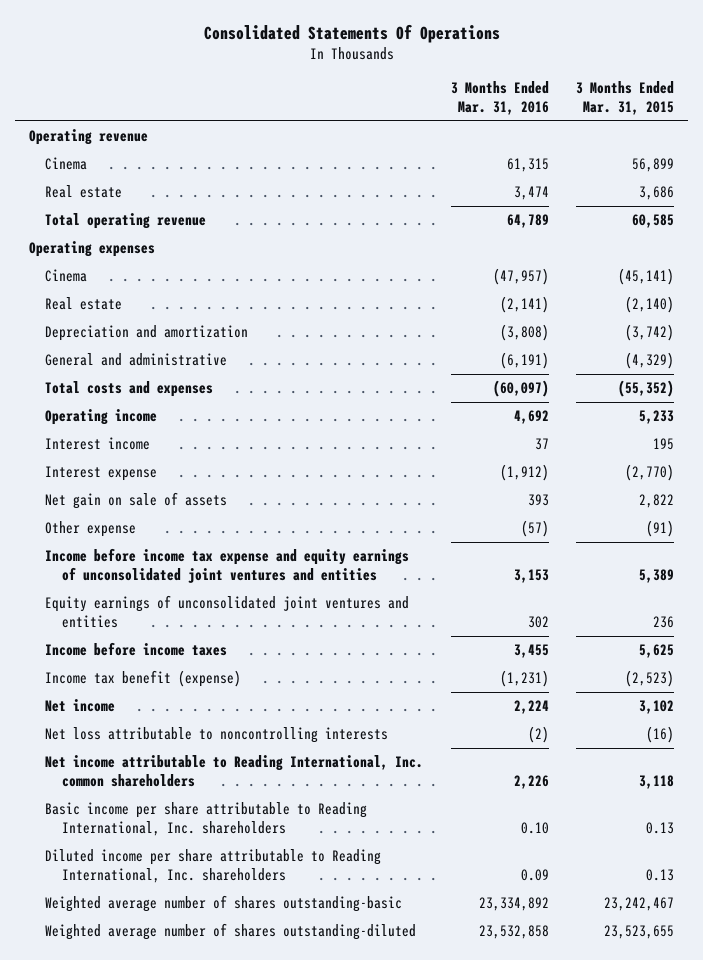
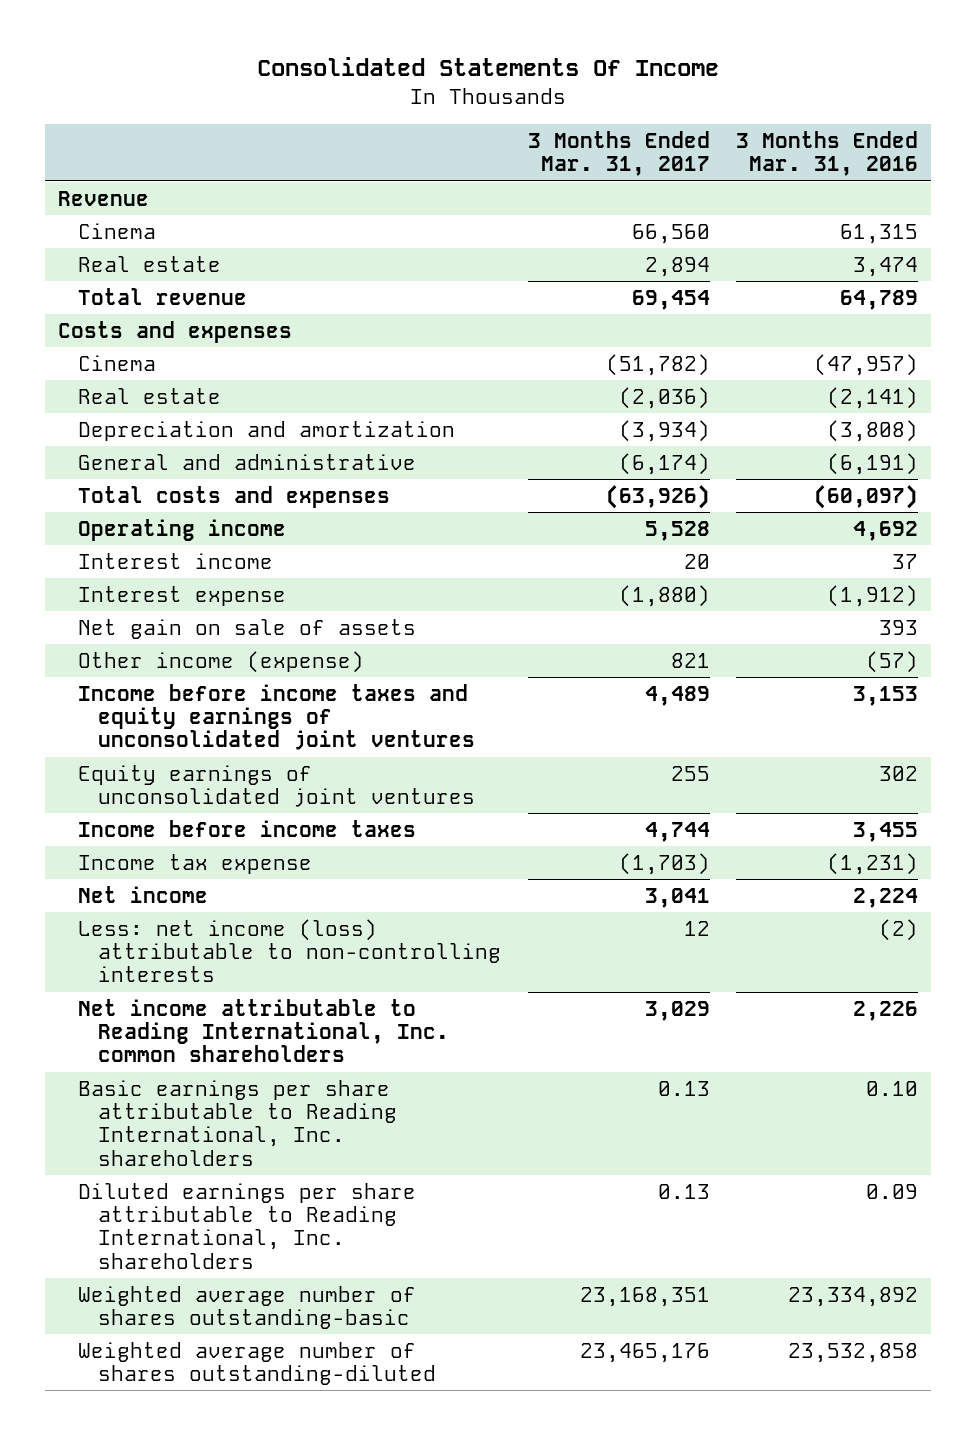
- Consolidated Statements Of Operations
+ Consolidated Statements Of Income
- | 3 Months Ended Mar. 31, 2016 | 3 Months Ended Mar. 31, 2015
+ | 3 Months Ended Mar. 31, 2017 | 3 Months Ended Mar. 31, 2016
- Operating revenue
+ Revenue
- Total operating revenue | 64,789 | 60,585
- Operating expenses
+ Total revenue | 69,454 | 64,789
+ Costs and expenses
- Other expense | (57) | (91)
- Income before income tax expense and equity earnings of unconsolidated joint ventures and entities | 3,153 | 5,389
- Equity earnings of unconsolidated joint ventures and entities | 302 | 236
+ Other income (expense) | 821 | (57)
+ Income before income taxes and equity earnings of unconsolidated joint ventures | 4,489 | 3,153
+ Equity earnings of unconsolidated joint ventures | 255 | 302
- Income tax benefit (expense) | (1,231) | (2,523)
+ Income tax expense | (1,703) | (1,231)
- Net loss attributable to noncontrolling interests | (2) | (16)
+ Less: net income (loss) attributable to non-controlling interests | 12 | (2)
- Basic income per share attributable to Reading International, Inc. shareholders | 0.10 | 0.13
- Diluted income per share attributable to Reading International, Inc. shareholders | 0.09 | 0.13
+ Basic earnings per share attributable to Reading International, Inc. shareholders | 0.13 | 0.10
+ Diluted earnings per share attributable to Reading International, Inc. shareholders | 0.13 | 0.09

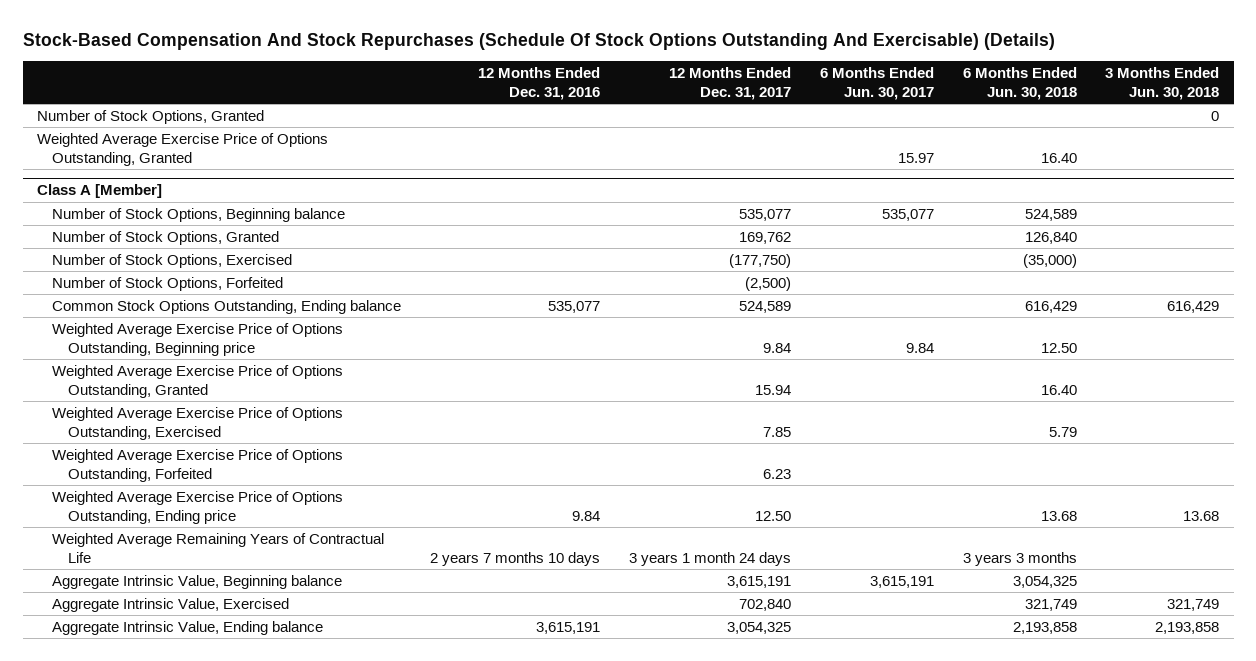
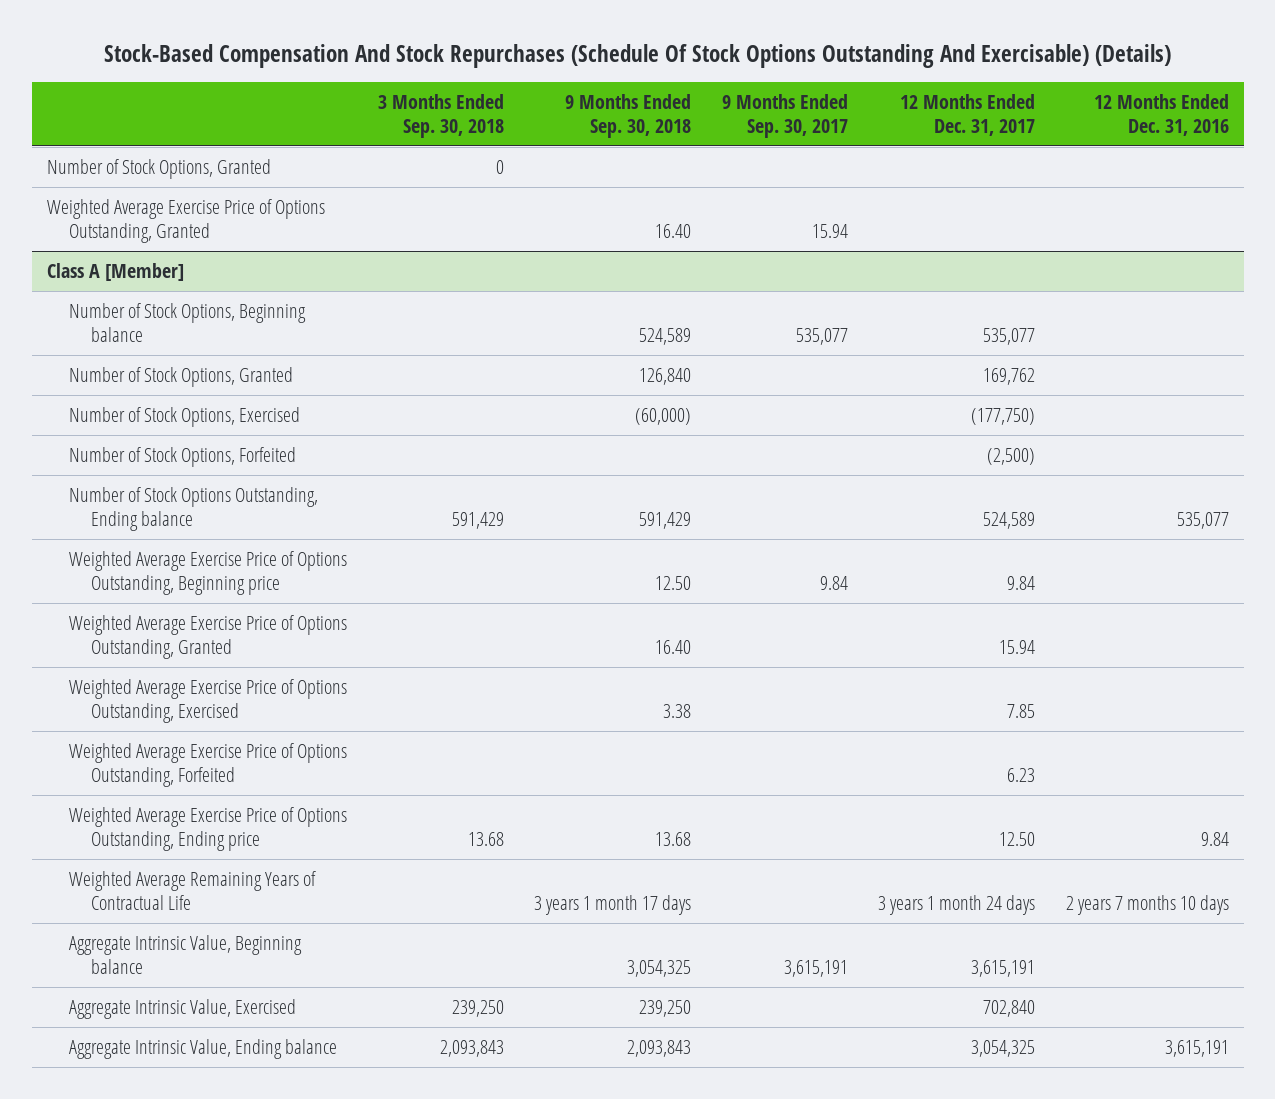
- | 12 Months Ended Dec. 31, 2016 | 12 Months Ended Dec. 31, 2017 | 6 Months Ended Jun. 30, 2017 | 6 Months Ended Jun. 30, 2018 | 3 Months Ended Jun. 30, 2018
+ | 3 Months Ended Sep. 30, 2018 | 9 Months Ended Sep. 30, 2018 | 9 Months Ended Sep. 30, 2017 | 12 Months Ended Dec. 31, 2017 | 12 Months Ended Dec. 31, 2016
@ Class A [Member]
- Common Stock Options Outstanding, Ending balance | 535,077 | 524,589 | | 616,429 | 616,429
+ Number of Stock Options Outstanding, Ending balance | 591,429 | 591,429 | | 524,589 | 535,077

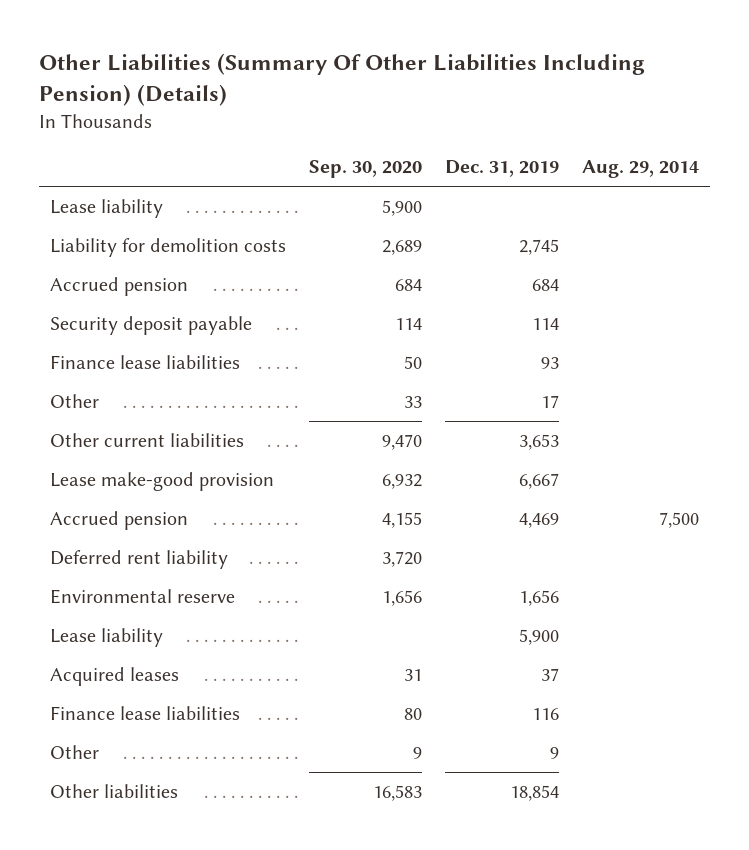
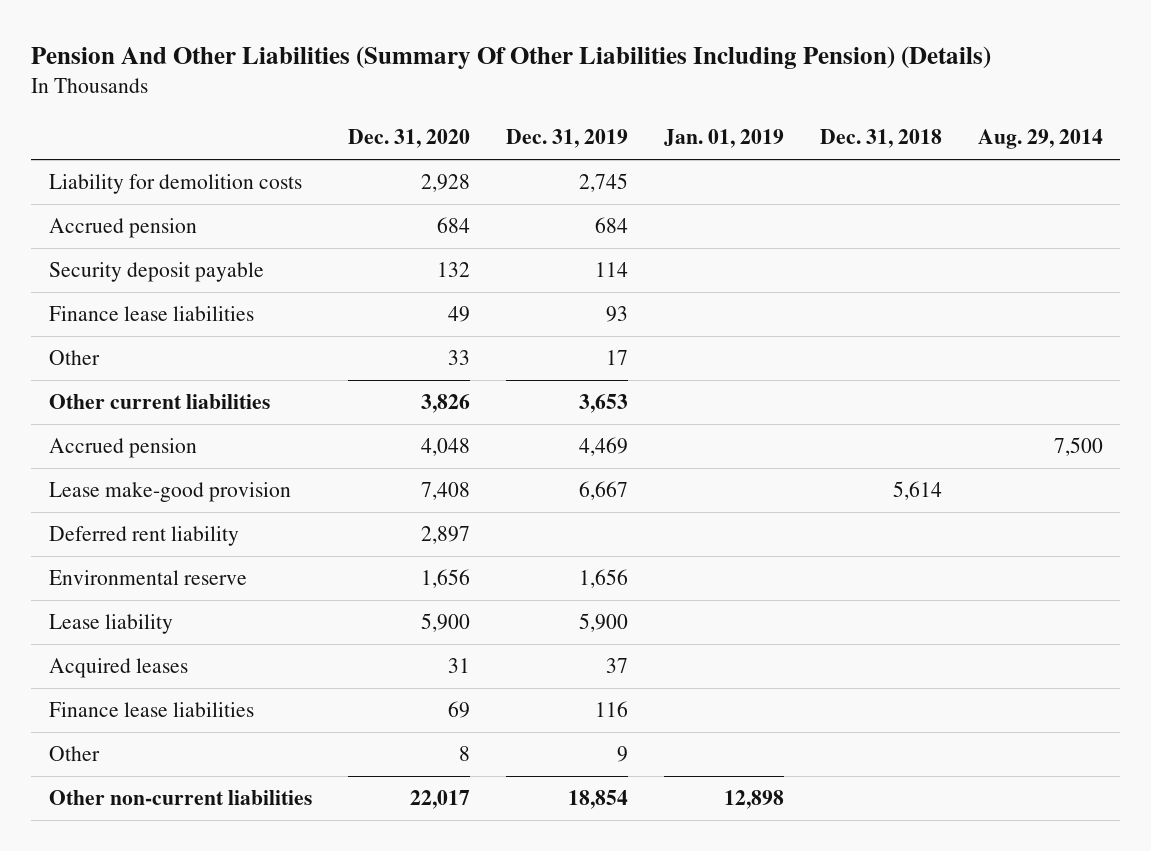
- Other Liabilities (Summary Of Other Liabilities Including Pension) (Details)
+ Pension And Other Liabilities (Summary Of Other Liabilities Including Pension) (Details)
- | Sep. 30, 2020 | Dec. 31, 2019 | Aug. 29, 2014
+ | Dec. 31, 2020 | Dec. 31, 2019 | Jan. 01, 2019 | Dec. 31, 2018 | Aug. 29, 2014
- Lease liability | 5,900 | |
moved down: Lease make-good provision | 7,408 | 6,667 | | 5,614 |
- Other liabilities | 16,583 | 18,854 |
+ Other non-current liabilities | 22,017 | 18,854 | 12,898 | |

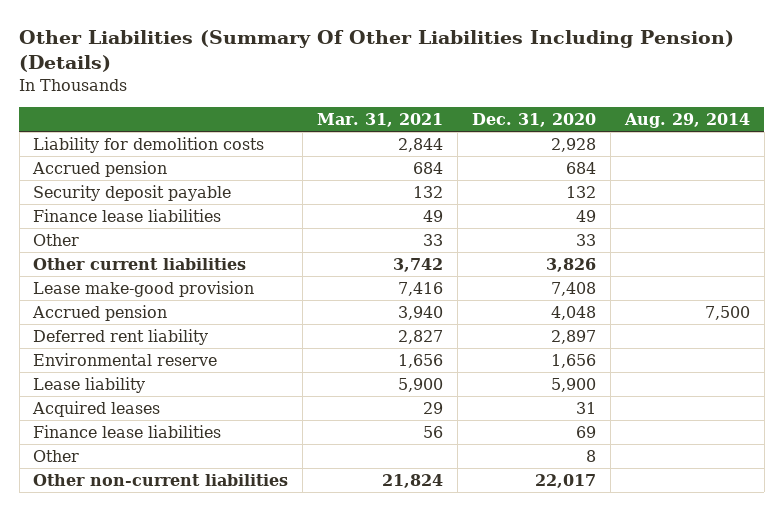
- Pension And Other Liabilities (Summary Of Other Liabilities Including Pension) (Details)
+ Other Liabilities (Summary Of Other Liabilities Including Pension) (Details)
- | Dec. 31, 2020 | Dec. 31, 2019 | Jan. 01, 2019 | Dec. 31, 2018 | Aug. 29, 2014
+ | Mar. 31, 2021 | Dec. 31, 2020 | Aug. 29, 2014
moved down: Accrued pension | 3,940 | 4,048 | 7,500

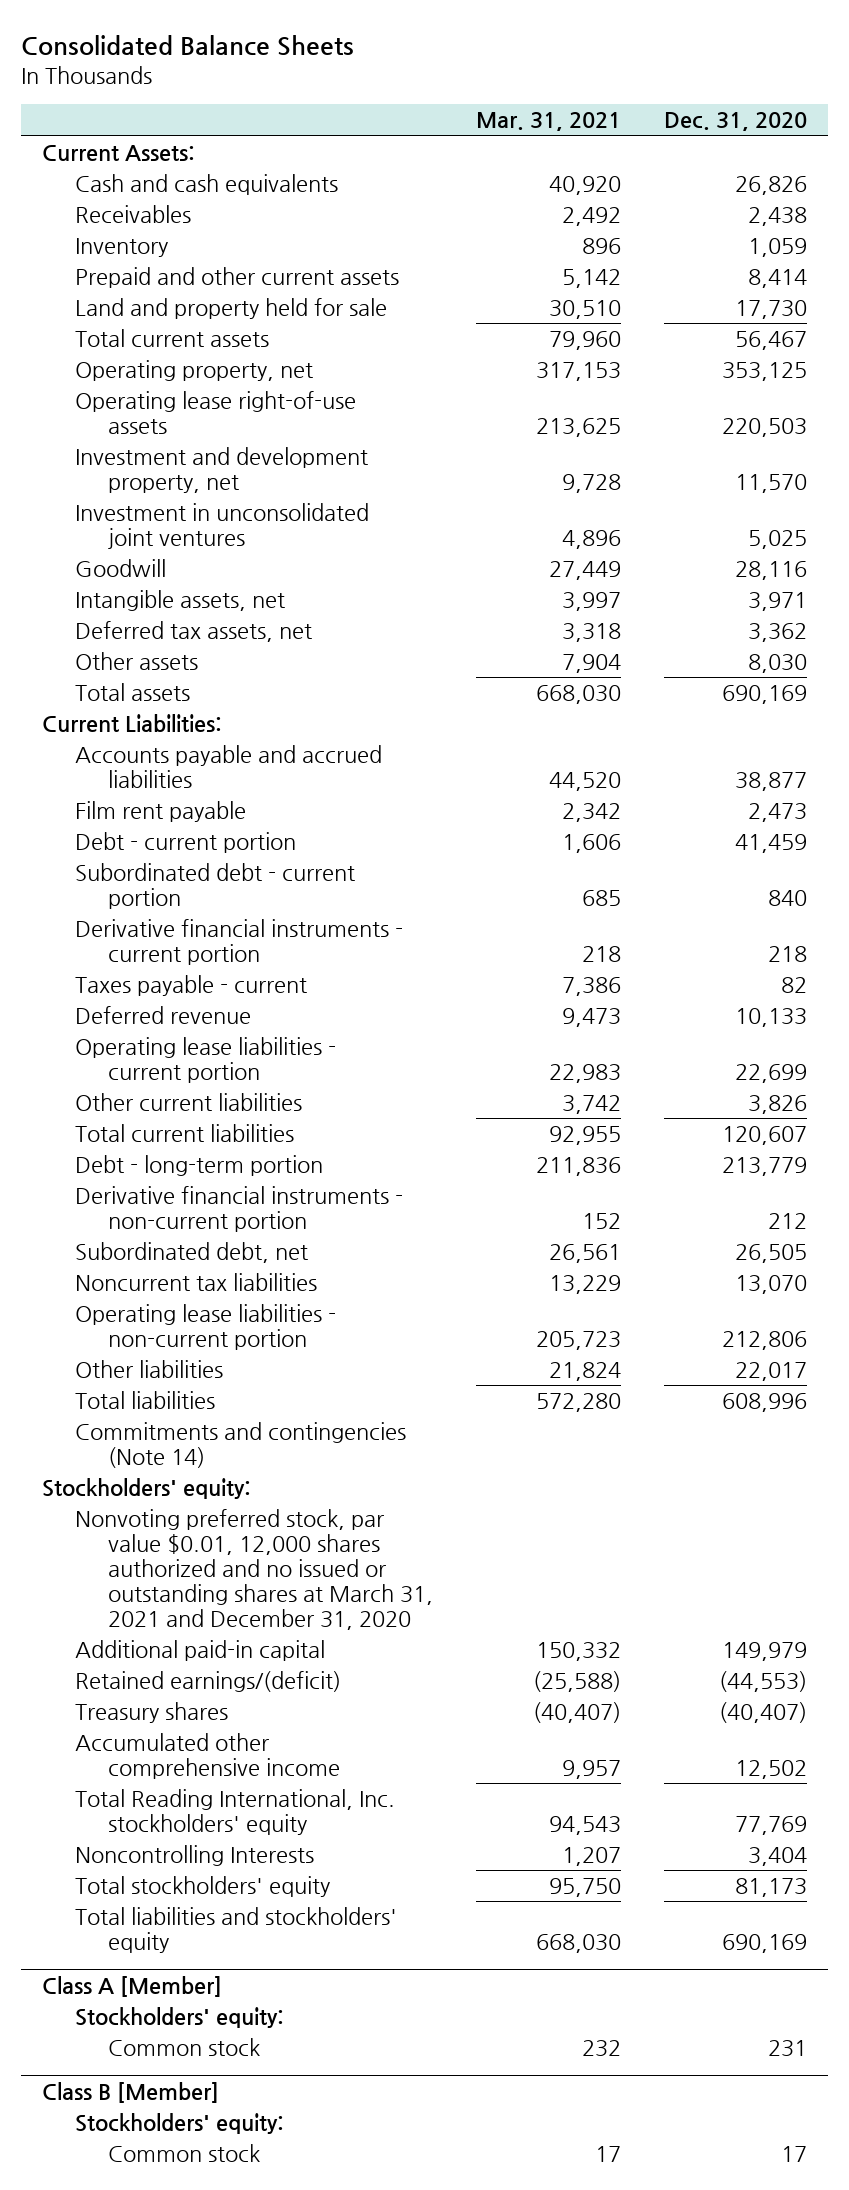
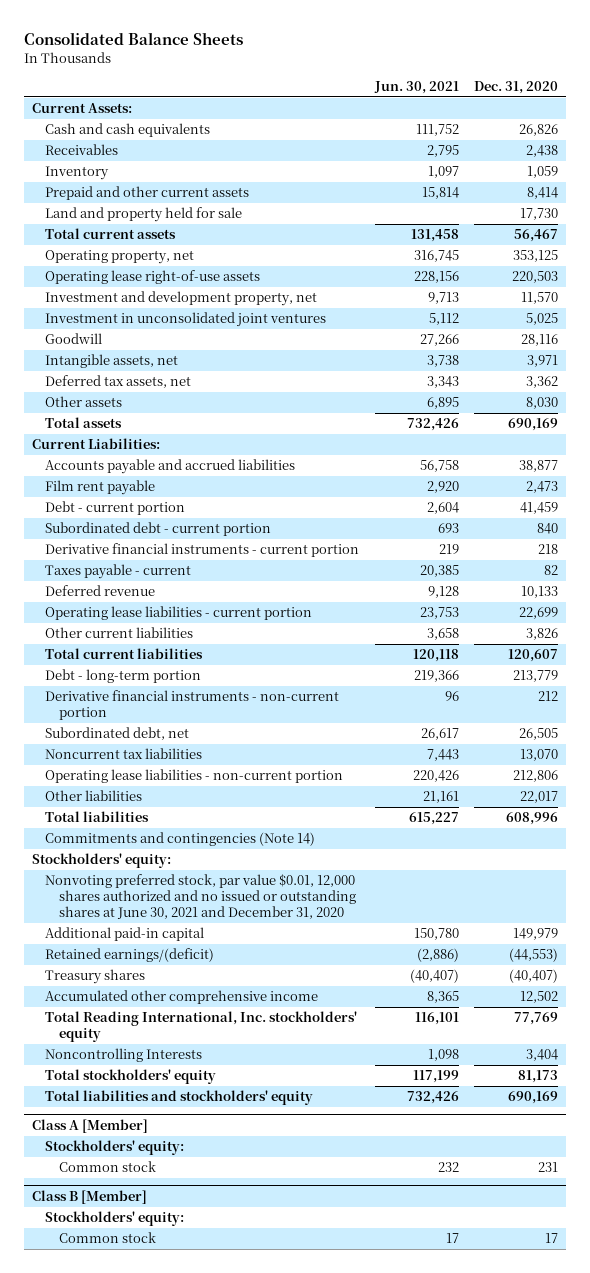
- | Mar. 31, 2021 | Dec. 31, 2020
+ | Jun. 30, 2021 | Dec. 31, 2020
- Nonvoting preferred stock, par value $0.01, 12,000 shares authorized and no issued or outstanding shares at March 31, 2021 and December 31, 2020
+ Nonvoting preferred stock, par value $0.01, 12,000 shares authorized and no issued or outstanding shares at June 30, 2021 and December 31, 2020

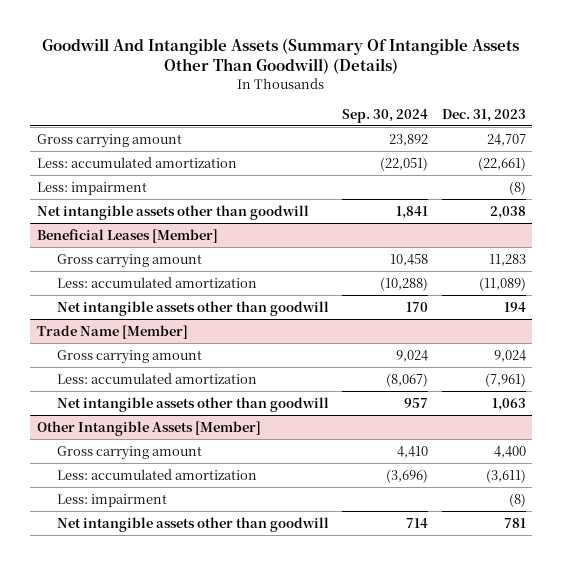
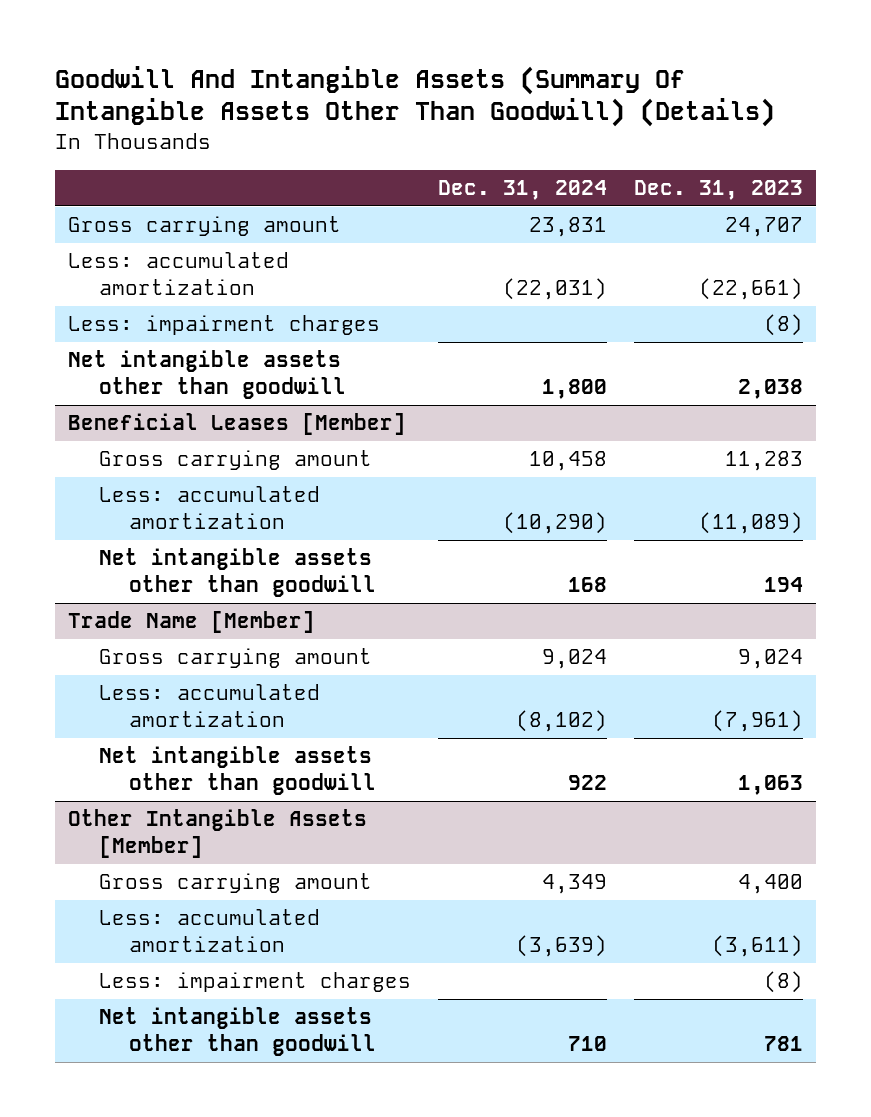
- | Sep. 30, 2024 | Dec. 31, 2023
+ | Dec. 31, 2024 | Dec. 31, 2023
- Less: impairment | | (8)
+ Less: impairment charges | | (8)
@ Other Intangible Assets [Member]
- Less: impairment | | (8)
+ Less: impairment charges | | (8)

